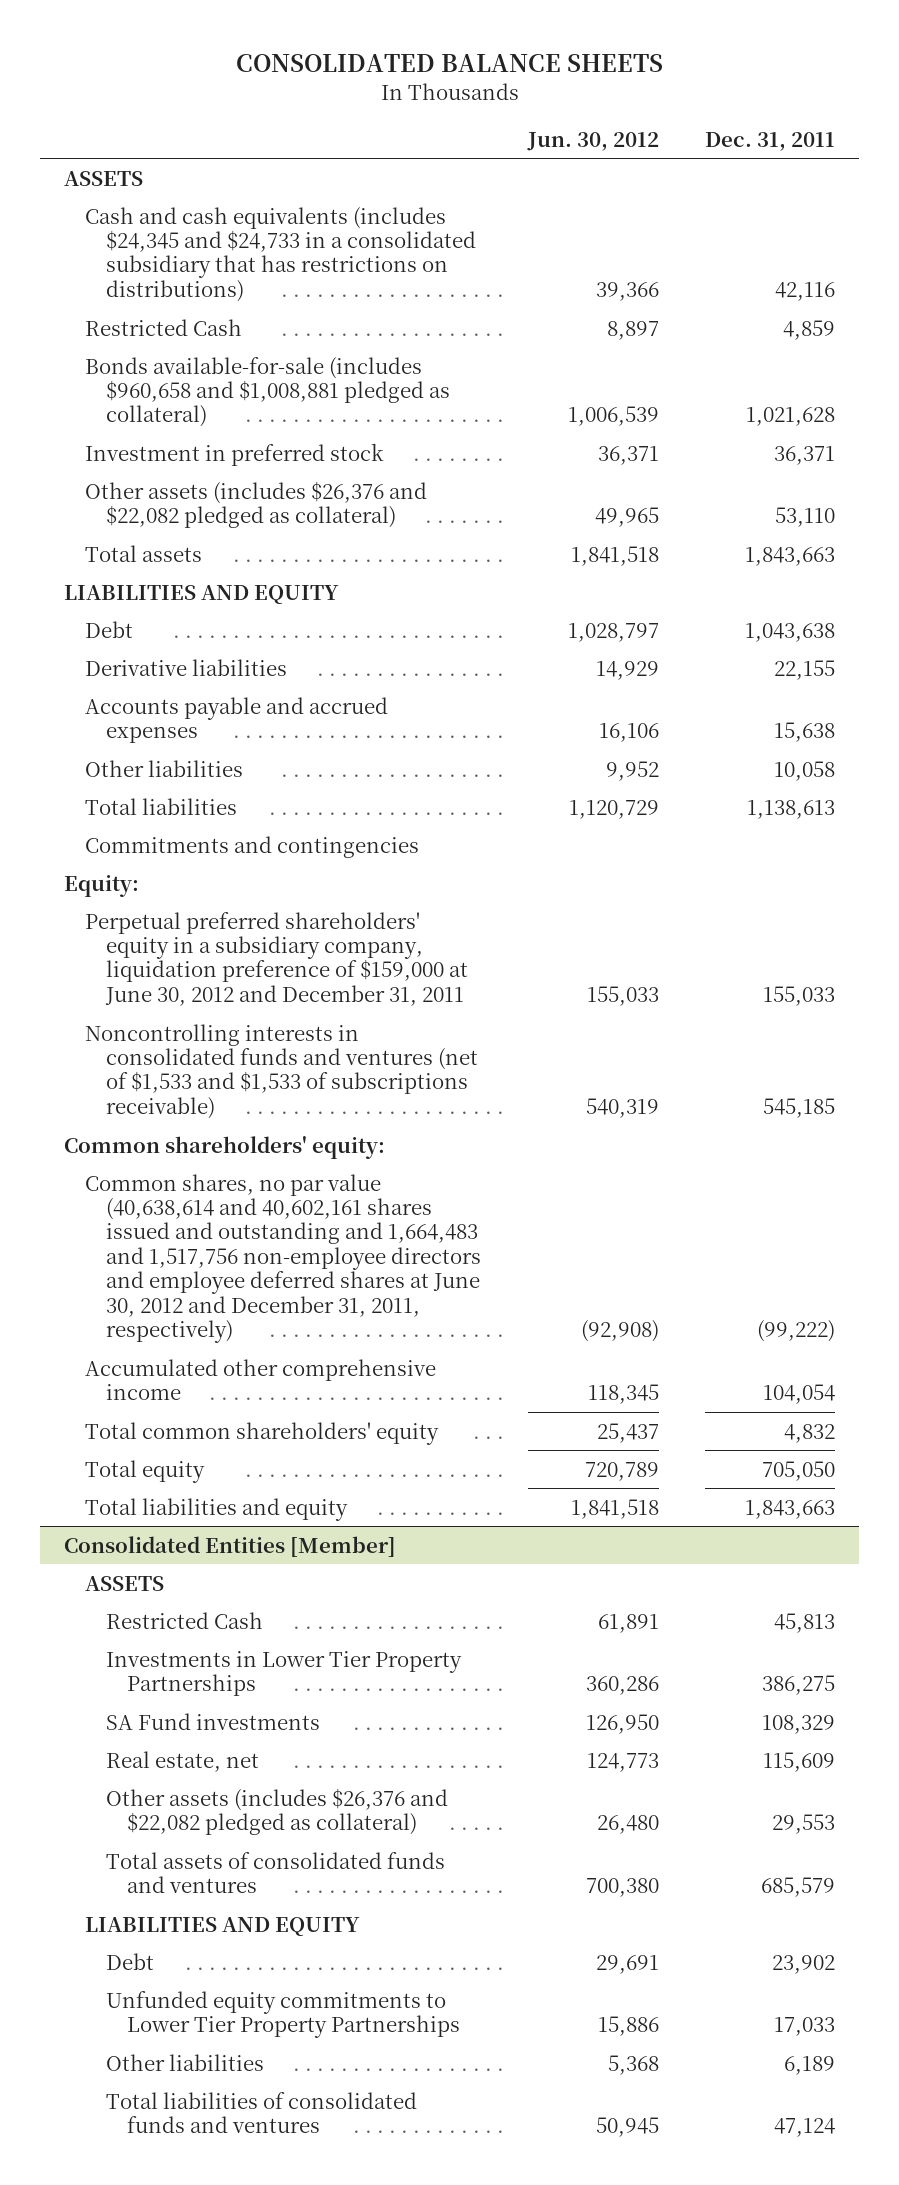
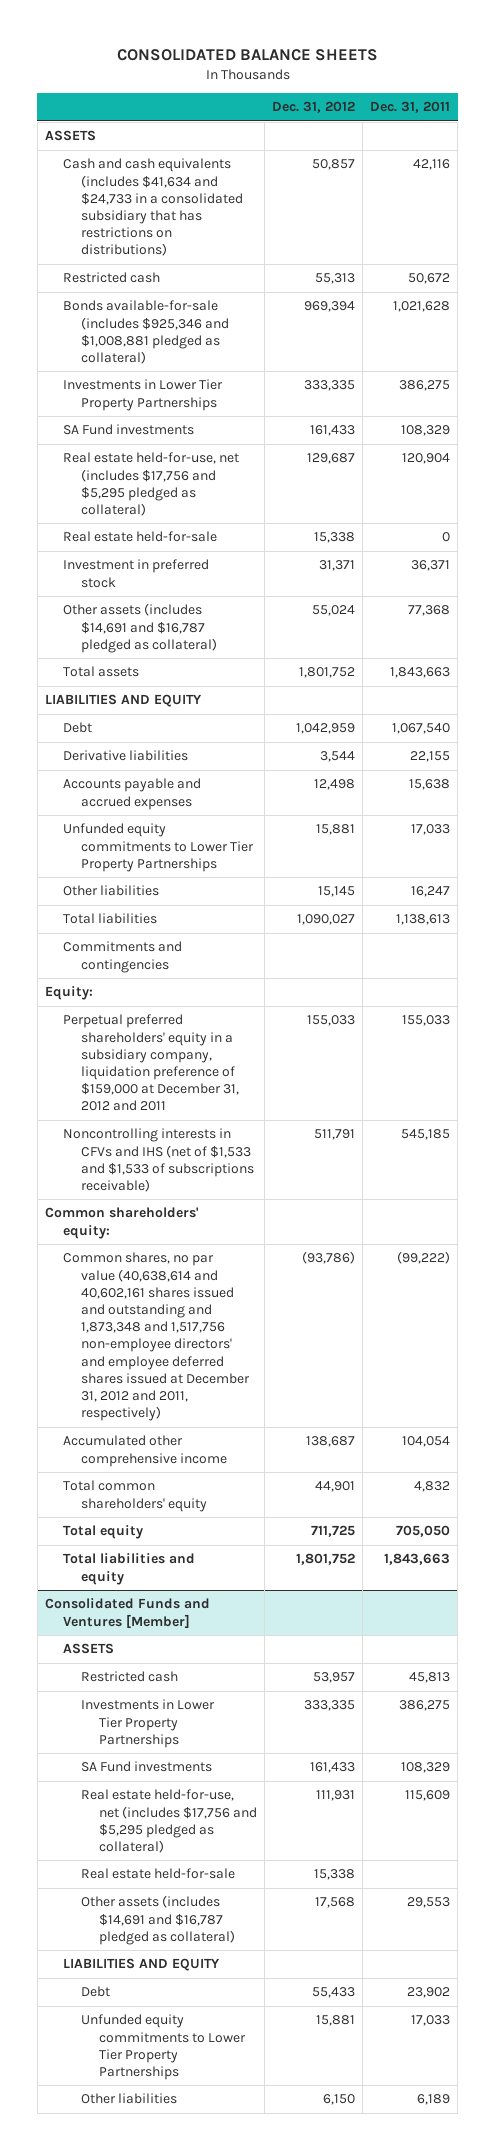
- | Jun. 30, 2012 | Dec. 31, 2011
+ | Dec. 31, 2012 | Dec. 31, 2011
- Cash and cash equivalents (includes $24,345 and $24,733 in a consolidated subsidiary that has restrictions on distributions) | 39,366 | 42,116
- Restricted Cash | 8,897 | 4,859
- Bonds available-for-sale (includes $960,658 and $1,008,881 pledged as collateral) | 1,006,539 | 1,021,628
+ Cash and cash equivalents (includes $41,634 and $24,733 in a consolidated subsidiary that has restrictions on distributions) | 50,857 | 42,116
+ Restricted cash | 55,313 | 50,672
+ Bonds available-for-sale (includes $925,346 and $1,008,881 pledged as collateral) | 969,394 | 1,021,628
+ Investments in Lower Tier Property Partnerships | 333,335 | 386,275
+ SA Fund investments | 161,433 | 108,329
+ Real estate held-for-use, net (includes $17,756 and $5,295 pledged as collateral) | 129,687 | 120,904
+ Real estate held-for-sale | 15,338 | 0
- Other assets (includes $26,376 and $22,082 pledged as collateral) | 49,965 | 53,110
+ Other assets (includes $14,691 and $16,787 pledged as collateral) | 55,024 | 77,368
- Debt | 1,028,797 | 1,043,638
+ Debt | 1,042,959 | 1,067,540
- Other liabilities | 9,952 | 10,058
+ Unfunded equity commitments to Lower Tier Property Partnerships | 15,881 | 17,033
+ Other liabilities | 15,145 | 16,247
- Perpetual preferred shareholders' equity in a subsidiary company, liquidation preference of $159,000 at June 30, 2012 and December 31, 2011 | 155,033 | 155,033
- Noncontrolling interests in consolidated funds and ventures (net of $1,533 and $1,533 of subscriptions receivable) | 540,319 | 545,185
+ Perpetual preferred shareholders' equity in a subsidiary company, liquidation preference of $159,000 at December 31, 2012 and 2011 | 155,033 | 155,033
+ Noncontrolling interests in CFVs and IHS (net of $1,533 and $1,533 of subscriptions receivable) | 511,791 | 545,185
- Common shares, no par value (40,638,614 and 40,602,161 shares issued and outstanding and 1,664,483 and 1,517,756 non-employee directors and employee deferred shares at June 30, 2012 and December 31, 2011, respectively) | (92,908) | (99,222)
+ Common shares, no par value (40,638,614 and 40,602,161 shares issued and outstanding and 1,873,348 and 1,517,756 non-employee directors' and employee deferred shares issued at December 31, 2012 and 2011, respectively) | (93,786) | (99,222)
- Consolidated Entities [Member]
+ Consolidated Funds and Ventures [Member]
- Restricted Cash | 61,891 | 45,813
+ Restricted cash | 53,957 | 45,813
- Real estate, net | 124,773 | 115,609
- Other assets (includes $26,376 and $22,082 pledged as collateral) | 26,480 | 29,553
- Total assets of consolidated funds and ventures | 700,380 | 685,579
+ Real estate held-for-use, net (includes $17,756 and $5,295 pledged as collateral) | 111,931 | 115,609
+ Real estate held-for-sale | 15,338 |
+ Other assets (includes $14,691 and $16,787 pledged as collateral) | 17,568 | 29,553
- Total liabilities of consolidated funds and ventures | 50,945 | 47,124

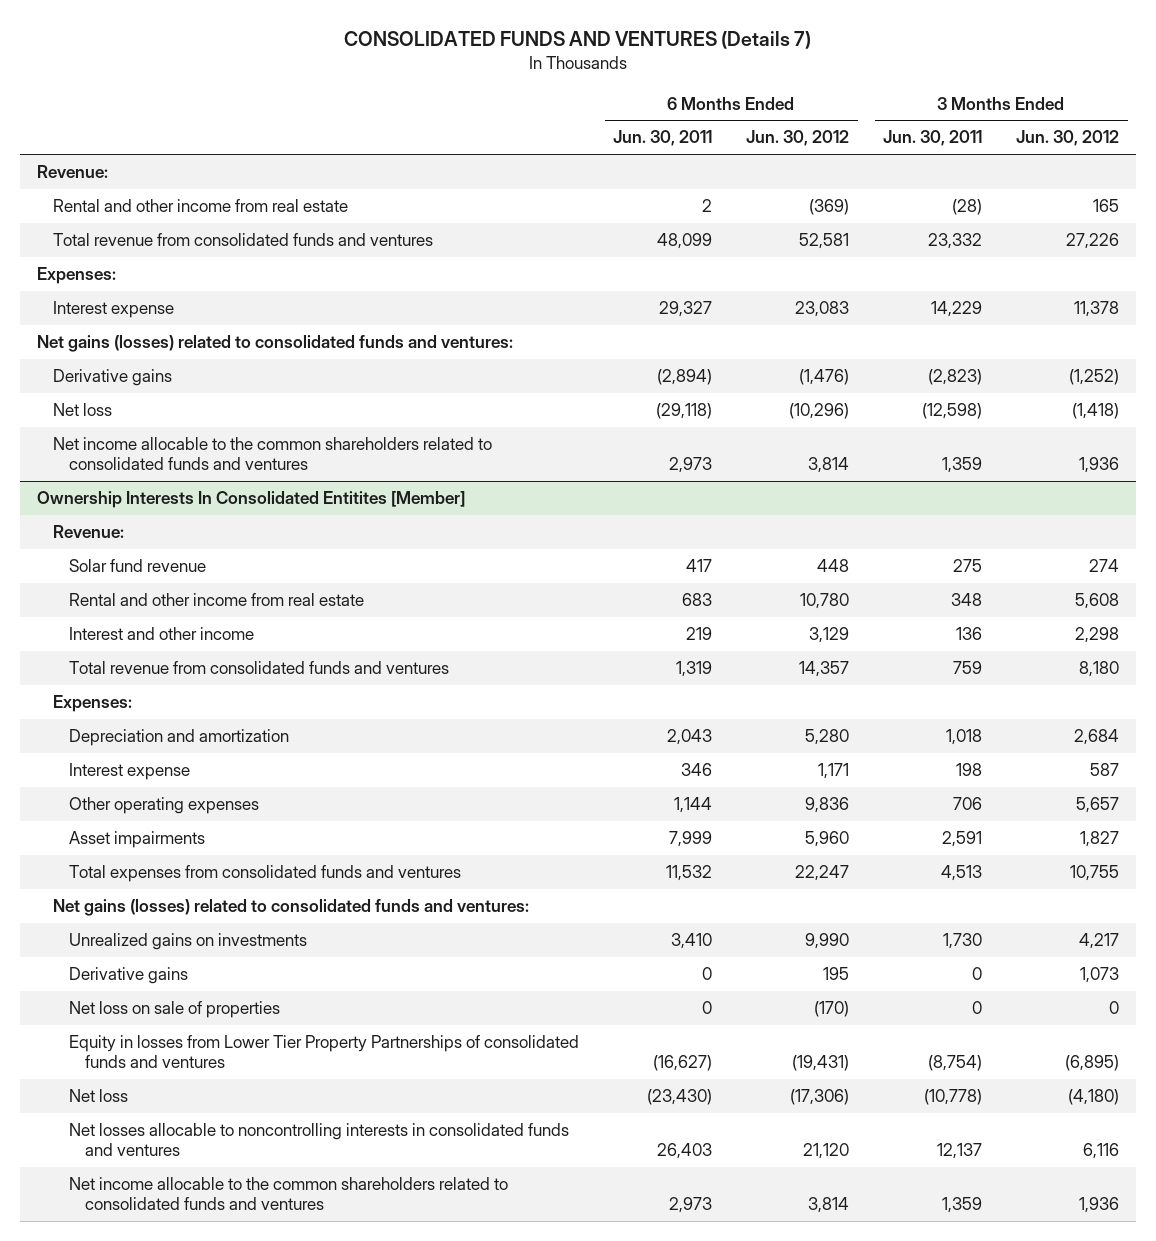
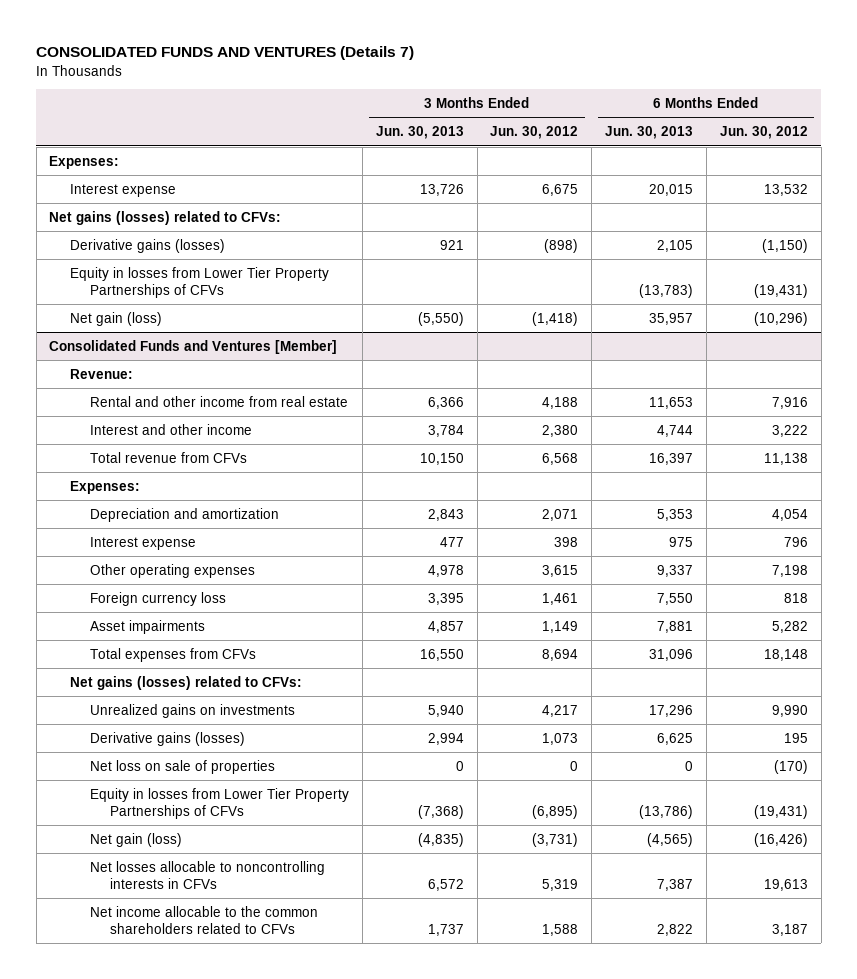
- | 6 Months Ended Jun. 30, 2011 | 6 Months Ended Jun. 30, 2012 | 3 Months Ended Jun. 30, 2011 | 3 Months Ended Jun. 30, 2012
+ | 3 Months Ended Jun. 30, 2013 | 3 Months Ended Jun. 30, 2012 | 6 Months Ended Jun. 30, 2013 | 6 Months Ended Jun. 30, 2012
- Revenue:
- Rental and other income from real estate | 2 | (369) | (28) | 165
- Total revenue from consolidated funds and ventures | 48,099 | 52,581 | 23,332 | 27,226
- Interest expense | 29,327 | 23,083 | 14,229 | 11,378
- Net gains (losses) related to consolidated funds and ventures:
- Derivative gains | (2,894) | (1,476) | (2,823) | (1,252)
- Net loss | (29,118) | (10,296) | (12,598) | (1,418)
- Net income allocable to the common shareholders related to consolidated funds and ventures | 2,973 | 3,814 | 1,359 | 1,936
- Ownership Interests In Consolidated Entitites [Member]
+ Interest expense | 13,726 | 6,675 | 20,015 | 13,532
+ Net gains (losses) related to CFVs:
+ Derivative gains (losses) | 921 | (898) | 2,105 | (1,150)
+ Equity in losses from Lower Tier Property Partnerships of CFVs | | | (13,783) | (19,431)
+ Net gain (loss) | (5,550) | (1,418) | 35,957 | (10,296)
+ Consolidated Funds and Ventures [Member]
- Solar fund revenue | 417 | 448 | 275 | 274
- Rental and other income from real estate | 683 | 10,780 | 348 | 5,608
- Interest and other income | 219 | 3,129 | 136 | 2,298
- Total revenue from consolidated funds and ventures | 1,319 | 14,357 | 759 | 8,180
+ Rental and other income from real estate | 6,366 | 4,188 | 11,653 | 7,916
+ Interest and other income | 3,784 | 2,380 | 4,744 | 3,222
+ Total revenue from CFVs | 10,150 | 6,568 | 16,397 | 11,138
- Depreciation and amortization | 2,043 | 5,280 | 1,018 | 2,684
- Interest expense | 346 | 1,171 | 198 | 587
- Other operating expenses | 1,144 | 9,836 | 706 | 5,657
- Asset impairments | 7,999 | 5,960 | 2,591 | 1,827
- Total expenses from consolidated funds and ventures | 11,532 | 22,247 | 4,513 | 10,755
- Net gains (losses) related to consolidated funds and ventures:
+ Depreciation and amortization | 2,843 | 2,071 | 5,353 | 4,054
+ Interest expense | 477 | 398 | 975 | 796
+ Other operating expenses | 4,978 | 3,615 | 9,337 | 7,198
+ Foreign currency loss | 3,395 | 1,461 | 7,550 | 818
+ Asset impairments | 4,857 | 1,149 | 7,881 | 5,282
+ Total expenses from CFVs | 16,550 | 8,694 | 31,096 | 18,148
+ Net gains (losses) related to CFVs:
- Derivative gains | 0 | 195 | 0 | 1,073
+ Derivative gains (losses) | 2,994 | 1,073 | 6,625 | 195
- Equity in losses from Lower Tier Property Partnerships of consolidated funds and ventures | (16,627) | (19,431) | (8,754) | (6,895)
- Net loss | (23,430) | (17,306) | (10,778) | (4,180)
- Net losses allocable to noncontrolling interests in consolidated funds and ventures | 26,403 | 21,120 | 12,137 | 6,116
- Net income allocable to the common shareholders related to consolidated funds and ventures | 2,973 | 3,814 | 1,359 | 1,936
+ Equity in losses from Lower Tier Property Partnerships of CFVs | (7,368) | (6,895) | (13,786) | (19,431)
+ Net gain (loss) | (4,835) | (3,731) | (4,565) | (16,426)
+ Net losses allocable to noncontrolling interests in CFVs | 6,572 | 5,319 | 7,387 | 19,613
+ Net income allocable to the common shareholders related to CFVs | 1,737 | 1,588 | 2,822 | 3,187

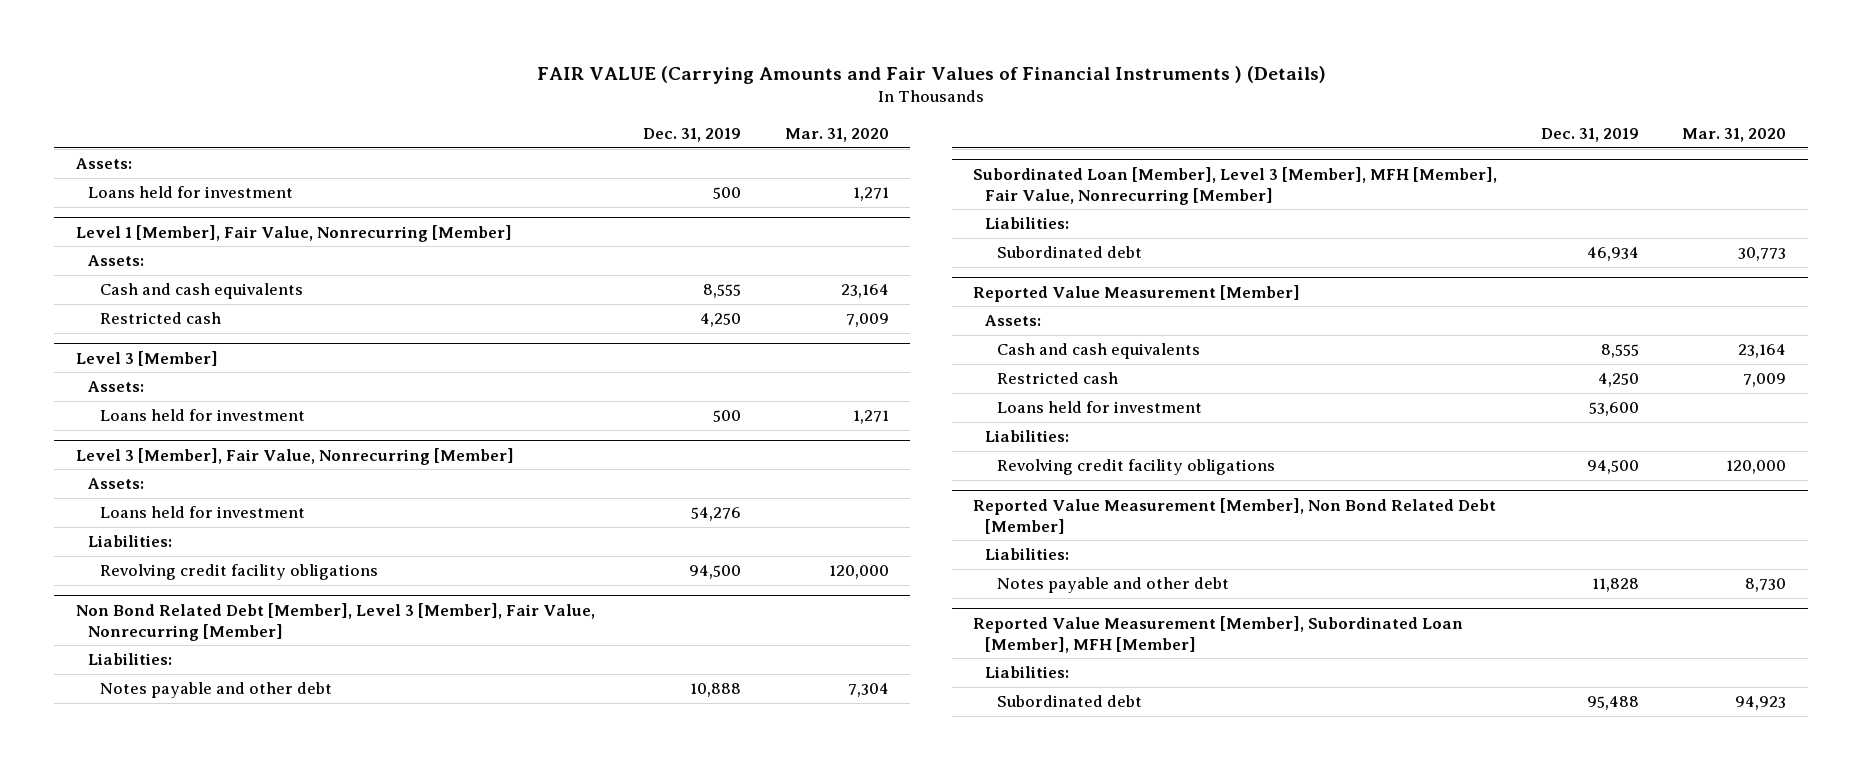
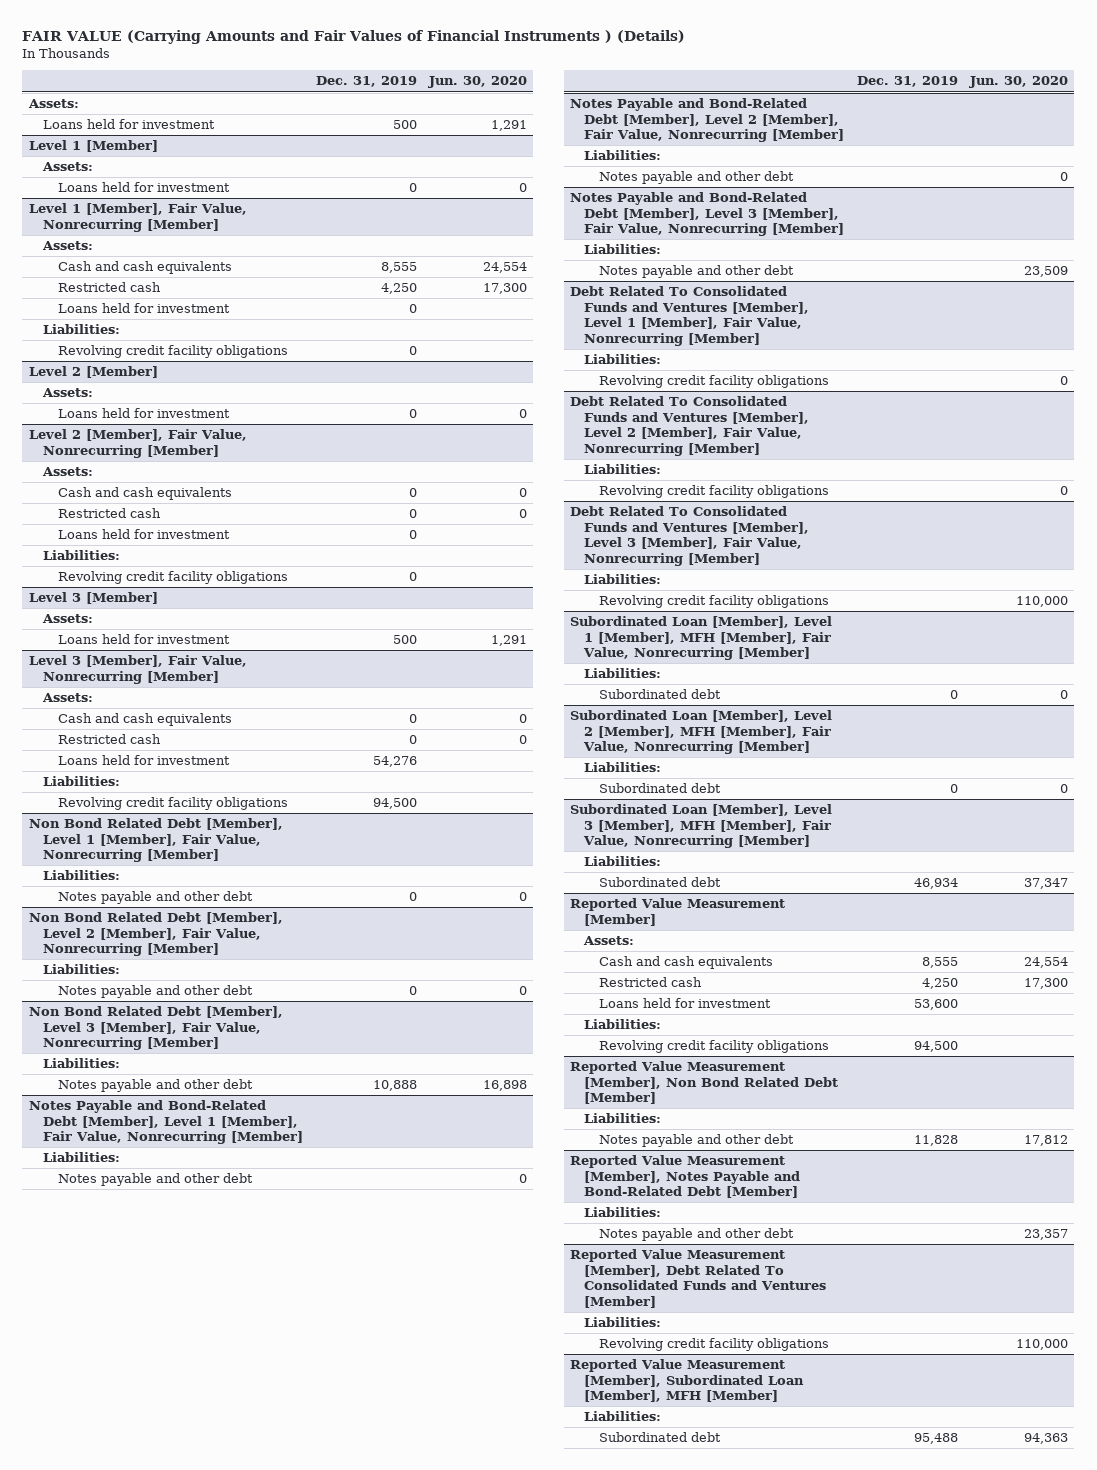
- | Dec. 31, 2019 | Mar. 31, 2020
+ | Dec. 31, 2019 | Jun. 30, 2020
+ Level 1 [Member]
+ Assets:
+ Loans held for investment | 0 | 0
@ Level 1 [Member], Fair Value, Nonrecurring [Member]
+ Loans held for investment | 0 |
+ Liabilities:
+ Revolving credit facility obligations | 0 |
+ Level 2 [Member]
+ Assets:
+ Loans held for investment | 0 | 0
+ Level 2 [Member], Fair Value, Nonrecurring [Member]
+ Assets:
+ Cash and cash equivalents | 0 | 0
+ Restricted cash | 0 | 0
+ Loans held for investment | 0 |
+ Liabilities:
+ Revolving credit facility obligations | 0 |
@ Level 3 [Member], Fair Value, Nonrecurring [Member]
+ Cash and cash equivalents | 0 | 0
+ Restricted cash | 0 | 0
+ Non Bond Related Debt [Member], Level 1 [Member], Fair Value, Nonrecurring [Member]
+ Liabilities:
+ Notes payable and other debt | 0 | 0
+ Non Bond Related Debt [Member], Level 2 [Member], Fair Value, Nonrecurring [Member]
+ Liabilities:
+ Notes payable and other debt | 0 | 0
+ Notes Payable and Bond-Related Debt [Member], Level 1 [Member], Fair Value, Nonrecurring [Member]
+ Liabilities:
+ Notes payable and other debt | | 0
+ Notes Payable and Bond-Related Debt [Member], Level 2 [Member], Fair Value, Nonrecurring [Member]
+ Liabilities:
+ Notes payable and other debt | | 0
+ Notes Payable and Bond-Related Debt [Member], Level 3 [Member], Fair Value, Nonrecurring [Member]
+ Liabilities:
+ Notes payable and other debt | | 23,509
+ Debt Related To Consolidated Funds and Ventures [Member], Level 1 [Member], Fair Value, Nonrecurring [Member]
+ Liabilities:
+ Revolving credit facility obligations | | 0
+ Debt Related To Consolidated Funds and Ventures [Member], Level 2 [Member], Fair Value, Nonrecurring [Member]
+ Liabilities:
+ Revolving credit facility obligations | | 0
+ Debt Related To Consolidated Funds and Ventures [Member], Level 3 [Member], Fair Value, Nonrecurring [Member]
+ Liabilities:
+ Revolving credit facility obligations | | 110,000
+ Subordinated Loan [Member], Level 1 [Member], MFH [Member], Fair Value, Nonrecurring [Member]
+ Liabilities:
+ Subordinated debt | 0 | 0
+ Subordinated Loan [Member], Level 2 [Member], MFH [Member], Fair Value, Nonrecurring [Member]
+ Liabilities:
+ Subordinated debt | 0 | 0
+ Reported Value Measurement [Member], Notes Payable and Bond-Related Debt [Member]
+ Liabilities:
+ Notes payable and other debt | | 23,357
+ Reported Value Measurement [Member], Debt Related To Consolidated Funds and Ventures [Member]
+ Liabilities:
+ Revolving credit facility obligations | | 110,000

